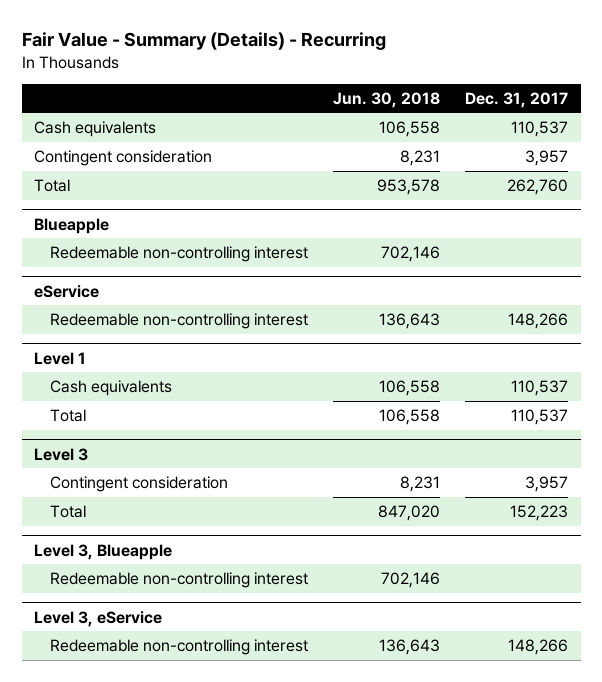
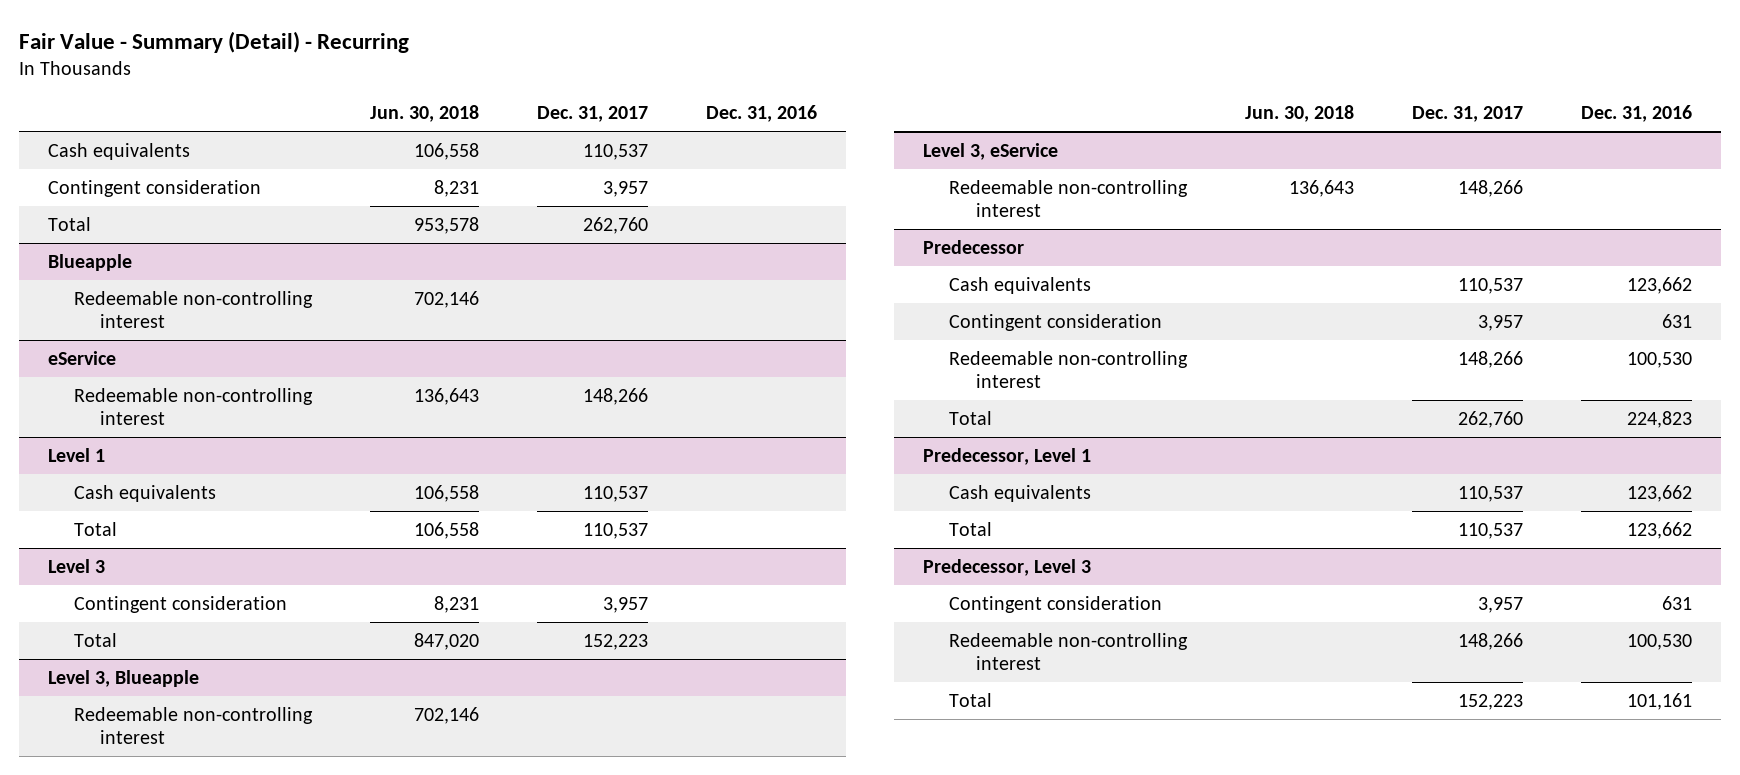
- Fair Value - Summary (Details) - Recurring
+ Fair Value - Summary (Detail) - Recurring
- | Jun. 30, 2018 | Dec. 31, 2017
+ | Jun. 30, 2018 | Dec. 31, 2017 | Dec. 31, 2016
+ Predecessor
+ Cash equivalents | | 110,537 | 123,662
+ Contingent consideration | | 3,957 | 631
+ Redeemable non-controlling interest | | 148,266 | 100,530
+ Total | | 262,760 | 224,823
+ Predecessor, Level 1
+ Cash equivalents | | 110,537 | 123,662
+ Total | | 110,537 | 123,662
+ Predecessor, Level 3
+ Contingent consideration | | 3,957 | 631
+ Redeemable non-controlling interest | | 148,266 | 100,530
+ Total | | 152,223 | 101,161

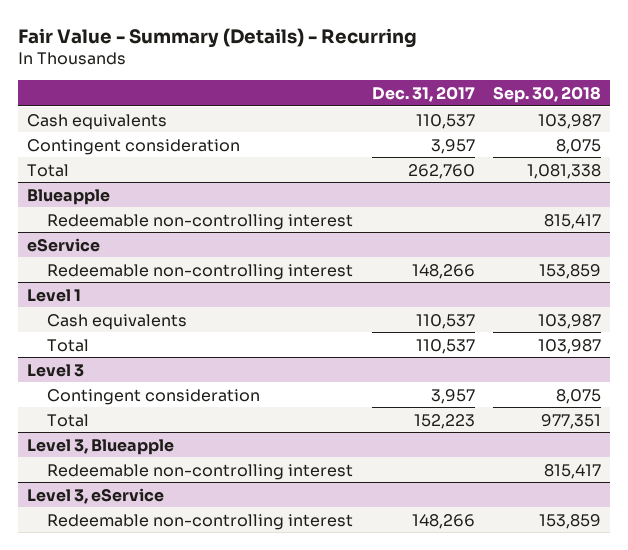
- Fair Value - Summary (Detail) - Recurring
+ Fair Value - Summary (Details) - Recurring
- | Jun. 30, 2018 | Dec. 31, 2017 | Dec. 31, 2016
+ | Dec. 31, 2017 | Sep. 30, 2018
- Predecessor
- Cash equivalents | | 110,537 | 123,662
- Contingent consideration | | 3,957 | 631
- Redeemable non-controlling interest | | 148,266 | 100,530
- Total | | 262,760 | 224,823
- Predecessor, Level 1
- Cash equivalents | | 110,537 | 123,662
- Total | | 110,537 | 123,662
- Predecessor, Level 3
- Contingent consideration | | 3,957 | 631
- Redeemable non-controlling interest | | 148,266 | 100,530
- Total | | 152,223 | 101,161

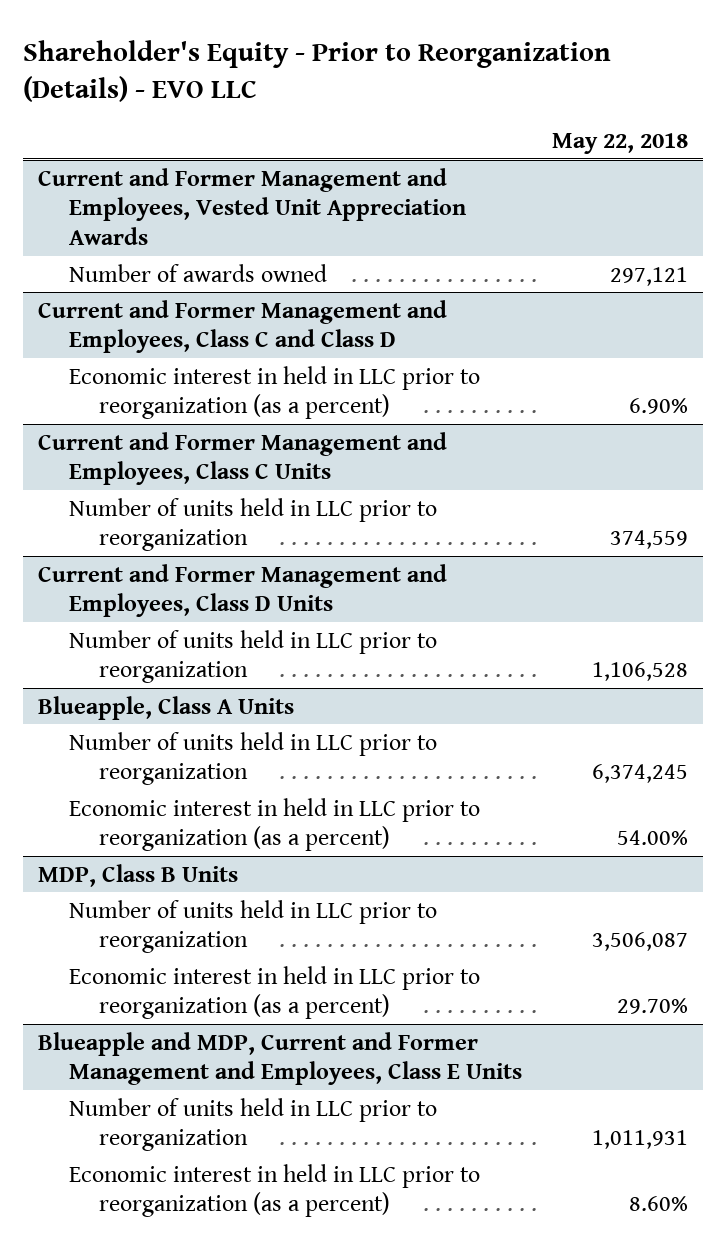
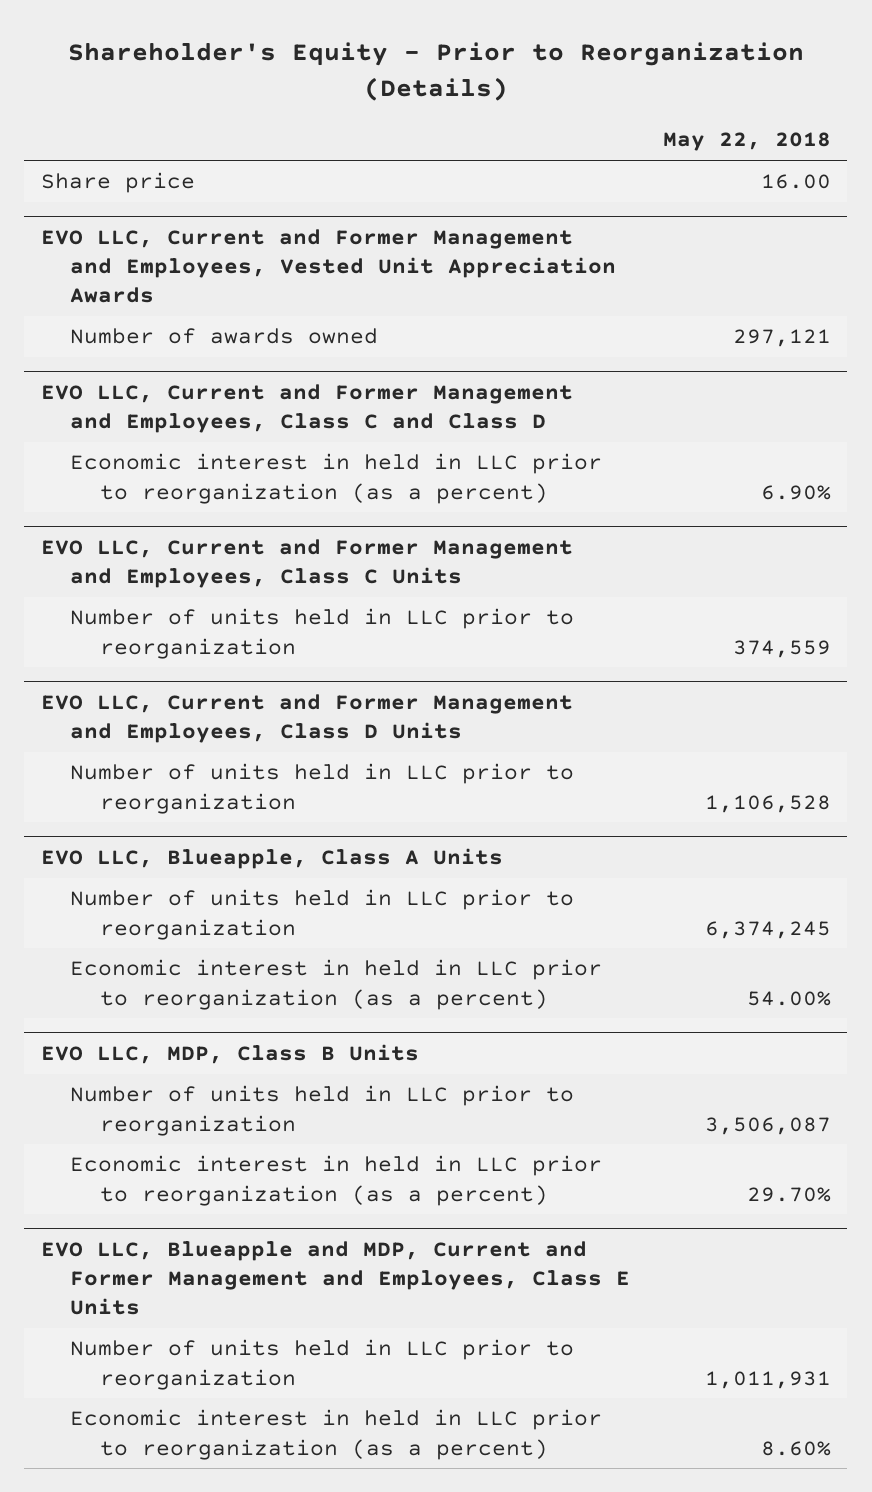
- Shareholder's Equity - Prior to Reorganization (Details) - EVO LLC
+ Shareholder's Equity - Prior to Reorganization (Details)
- Current and Former Management and Employees, Vested Unit Appreciation Awards
+ Share price | 16.00
+ EVO LLC, Current and Former Management and Employees, Vested Unit Appreciation Awards
- Current and Former Management and Employees, Class C and Class D
+ EVO LLC, Current and Former Management and Employees, Class C and Class D
- Current and Former Management and Employees, Class C Units
+ EVO LLC, Current and Former Management and Employees, Class C Units
- Current and Former Management and Employees, Class D Units
+ EVO LLC, Current and Former Management and Employees, Class D Units
- Blueapple, Class A Units
+ EVO LLC, Blueapple, Class A Units
- MDP, Class B Units
+ EVO LLC, MDP, Class B Units
- Blueapple and MDP, Current and Former Management and Employees, Class E Units
+ EVO LLC, Blueapple and MDP, Current and Former Management and Employees, Class E Units

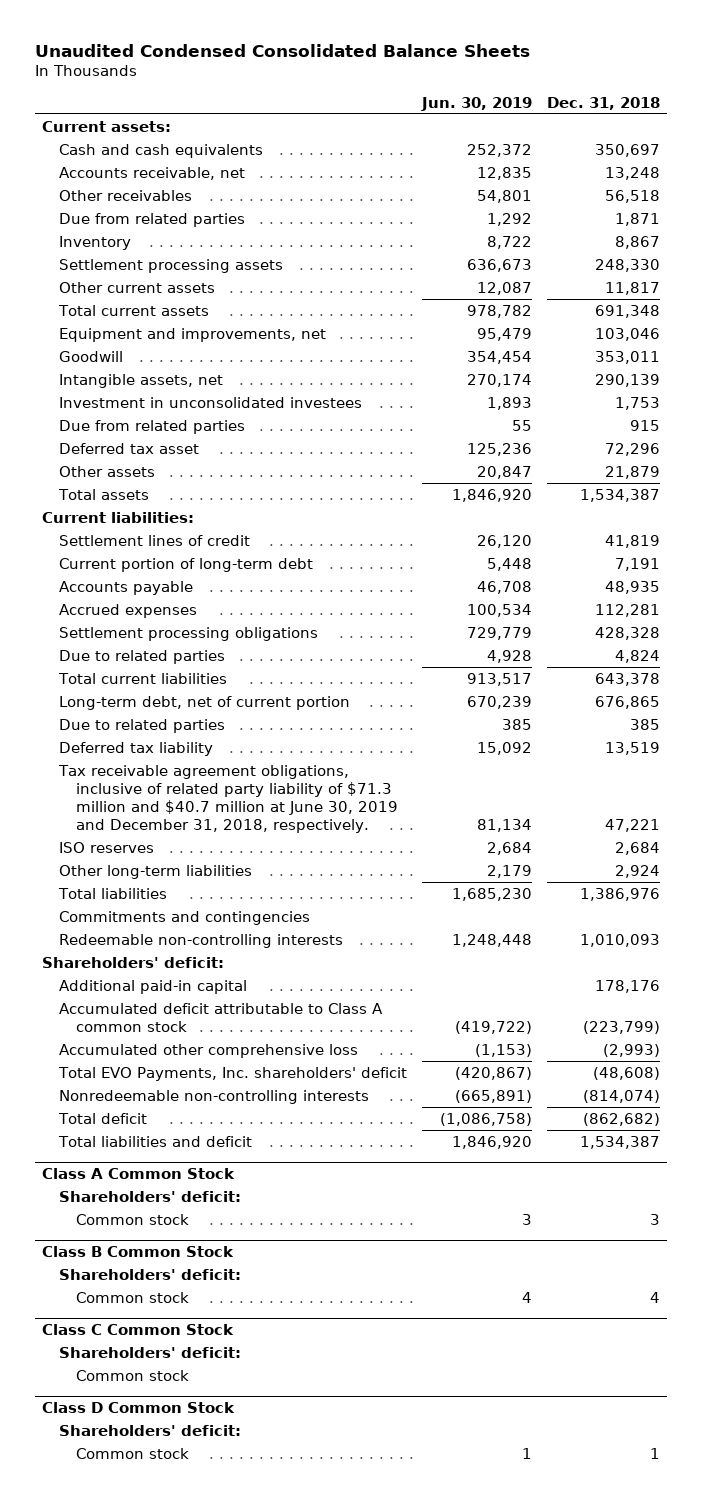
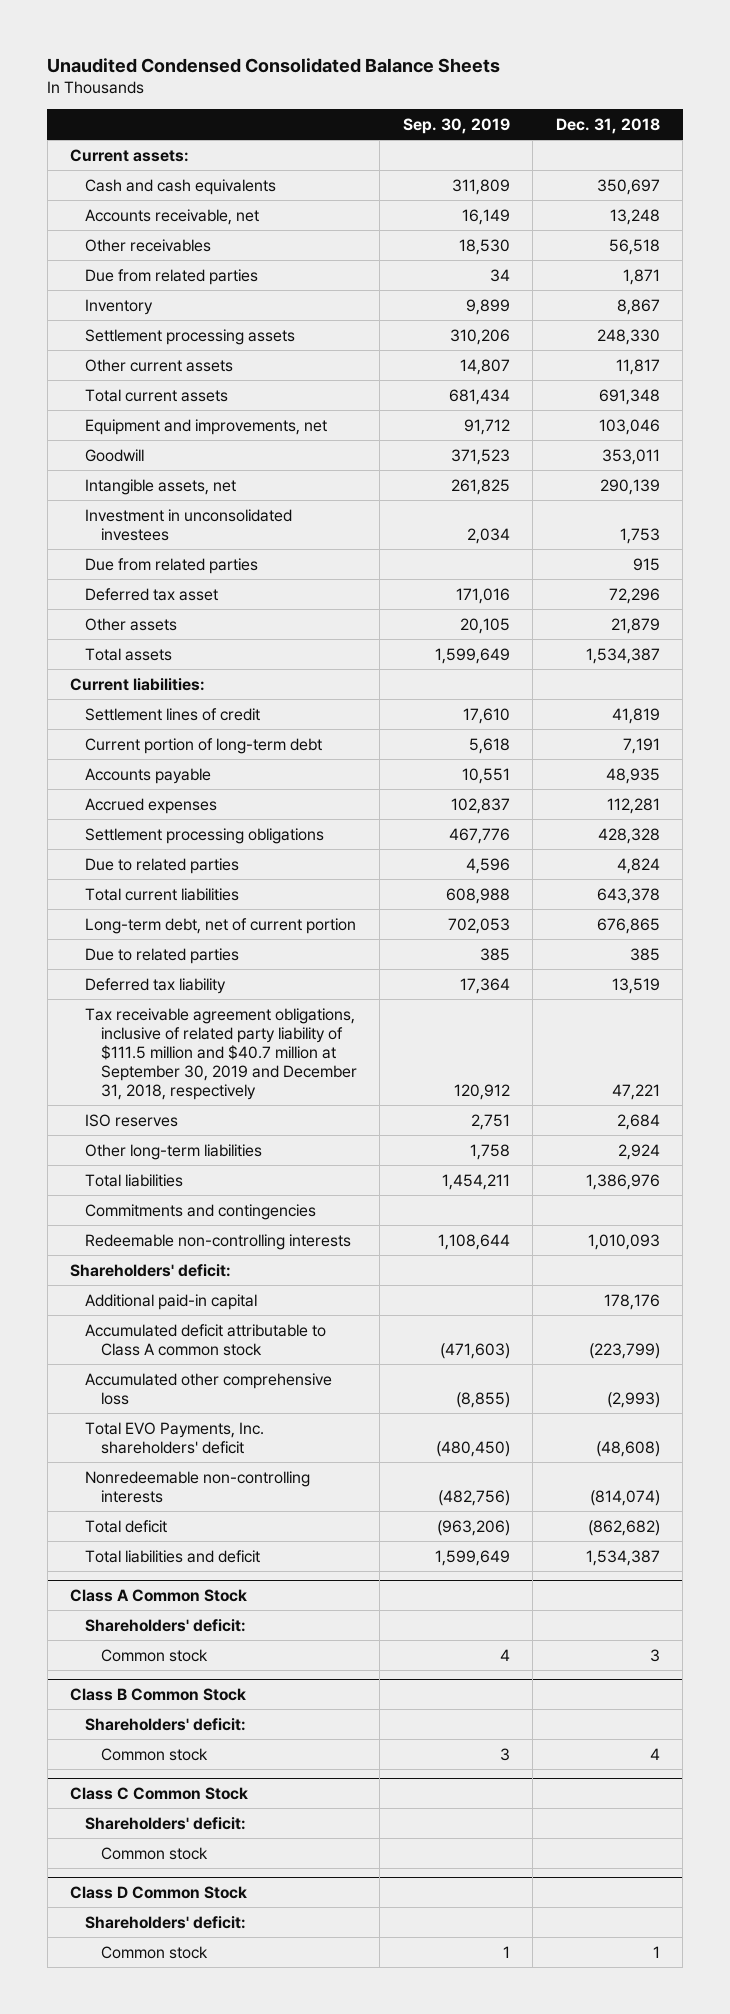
- | Jun. 30, 2019 | Dec. 31, 2018
+ | Sep. 30, 2019 | Dec. 31, 2018
- Tax receivable agreement obligations, inclusive of related party liability of $71.3 million and $40.7 million at June 30, 2019 and December 31, 2018, respectively. | 81,134 | 47,221
+ Tax receivable agreement obligations, inclusive of related party liability of $111.5 million and $40.7 million at September 30, 2019 and December 31, 2018, respectively | 120,912 | 47,221

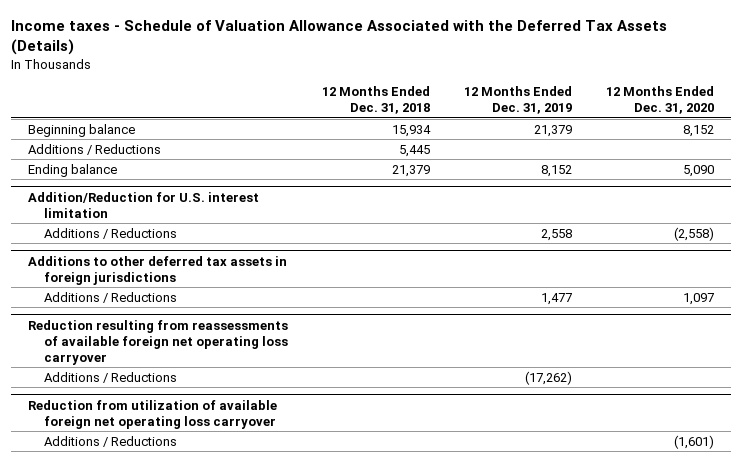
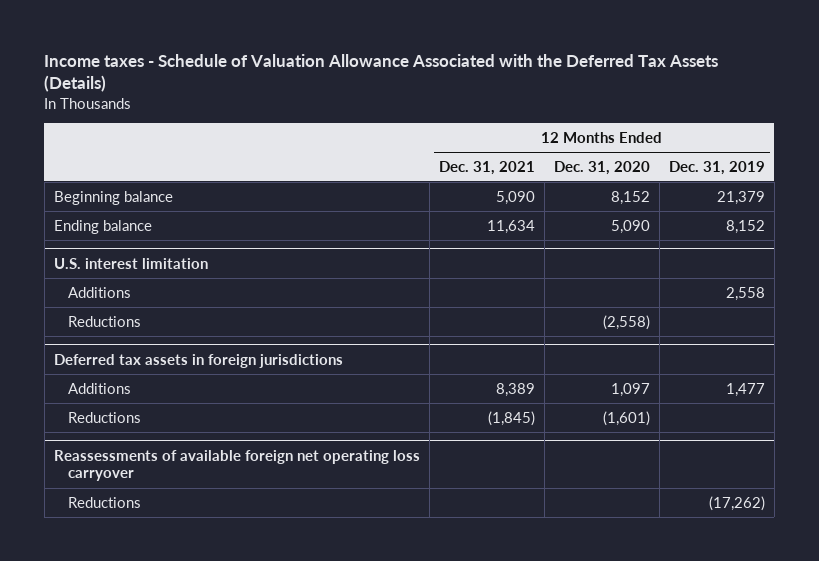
- | 12 Months Ended Dec. 31, 2018 | 12 Months Ended Dec. 31, 2019 | 12 Months Ended Dec. 31, 2020
+ | 12 Months Ended Dec. 31, 2021 | 12 Months Ended Dec. 31, 2020 | 12 Months Ended Dec. 31, 2019
- Additions / Reductions | 5,445 | |
- Addition/Reduction for U.S. interest limitation
- Additions / Reductions | | 2,558 | (2,558)
- Additions to other deferred tax assets in foreign jurisdictions
- Additions / Reductions | | 1,477 | 1,097
- Reduction resulting from reassessments of available foreign net operating loss carryover
- Additions / Reductions | | (17,262) |
- Reduction from utilization of available foreign net operating loss carryover
- Additions / Reductions | | | (1,601)
+ U.S. interest limitation
+ Additions | | | 2,558
+ Reductions | | (2,558) |
+ Deferred tax assets in foreign jurisdictions
+ Additions | 8,389 | 1,097 | 1,477
+ Reductions | (1,845) | (1,601) |
+ Reassessments of available foreign net operating loss carryover
+ Reductions | | | (17,262)

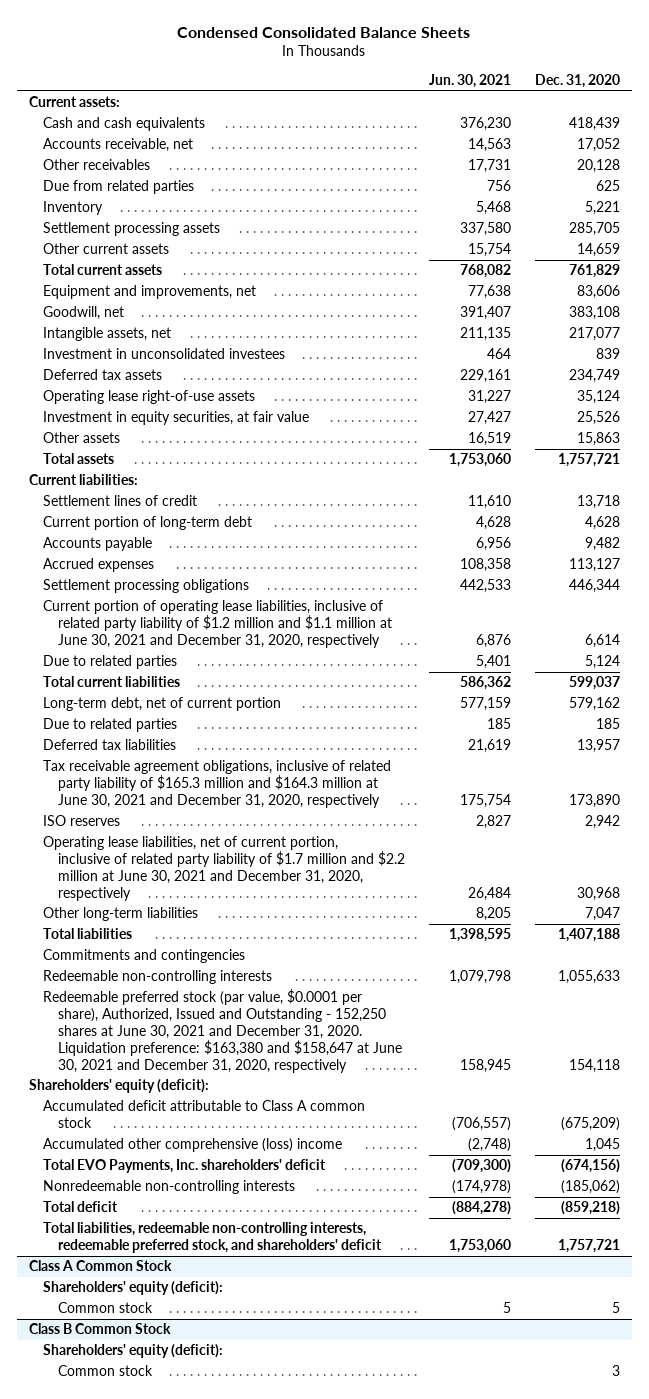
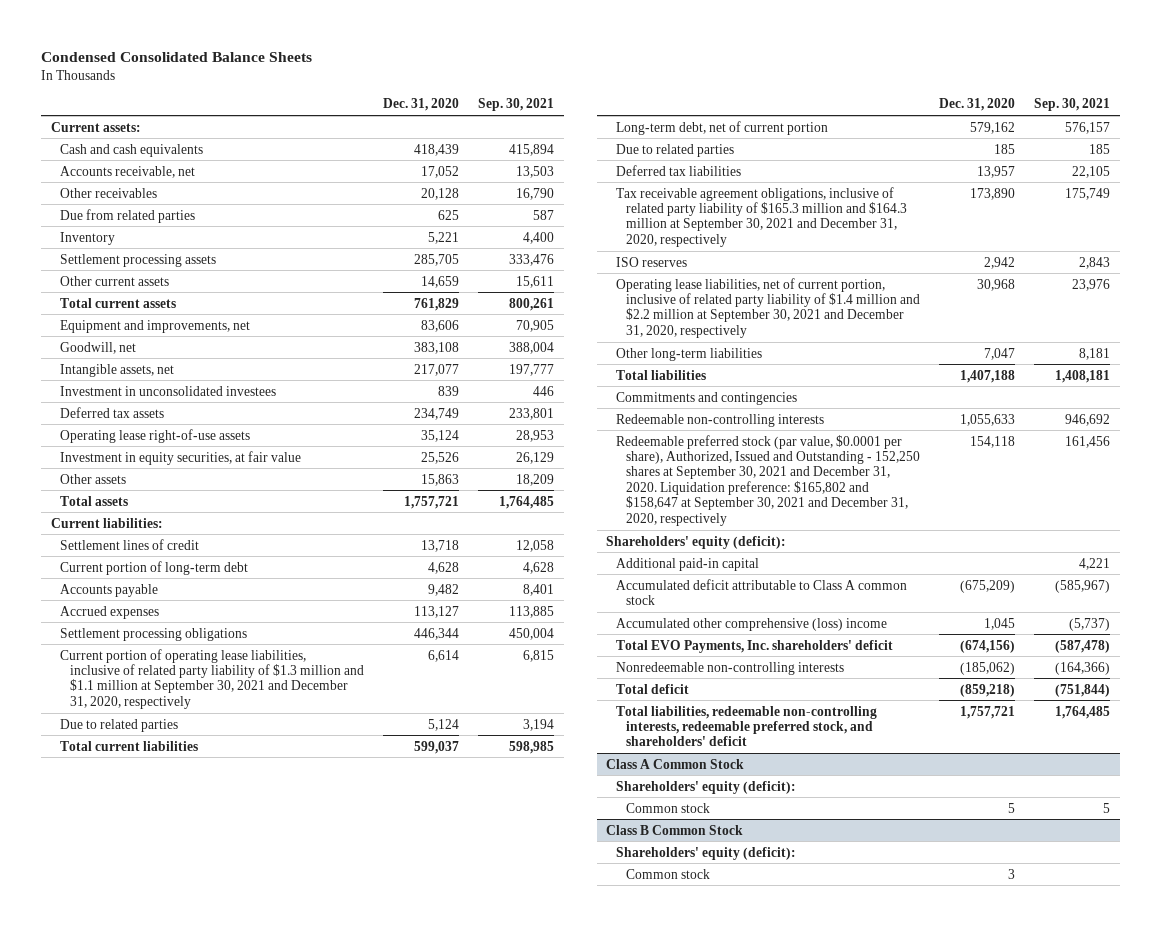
- | Jun. 30, 2021 | Dec. 31, 2020
+ | Dec. 31, 2020 | Sep. 30, 2021
- Current portion of operating lease liabilities, inclusive of related party liability of $1.2 million and $1.1 million at June 30, 2021 and December 31, 2020, respectively | 6,876 | 6,614
+ Current portion of operating lease liabilities, inclusive of related party liability of $1.3 million and $1.1 million at September 30, 2021 and December 31, 2020, respectively | 6,614 | 6,815
- Tax receivable agreement obligations, inclusive of related party liability of $165.3 million and $164.3 million at June 30, 2021 and December 31, 2020, respectively | 175,754 | 173,890
+ Tax receivable agreement obligations, inclusive of related party liability of $165.3 million and $164.3 million at September 30, 2021 and December 31, 2020, respectively | 173,890 | 175,749
- Operating lease liabilities, net of current portion, inclusive of related party liability of $1.7 million and $2.2 million at June 30, 2021 and December 31, 2020, respectively | 26,484 | 30,968
+ Operating lease liabilities, net of current portion, inclusive of related party liability of $1.4 million and $2.2 million at September 30, 2021 and December 31, 2020, respectively | 30,968 | 23,976
- Redeemable preferred stock (par value, $0.0001 per share), Authorized, Issued and Outstanding - 152,250 shares at June 30, 2021 and December 31, 2020. Liquidation preference: $163,380 and $158,647 at June 30, 2021 and December 31, 2020, respectively | 158,945 | 154,118
+ Redeemable preferred stock (par value, $0.0001 per share), Authorized, Issued and Outstanding - 152,250 shares at September 30, 2021 and December 31, 2020. Liquidation preference: $165,802 and $158,647 at September 30, 2021 and December 31, 2020, respectively | 154,118 | 161,456
+ Additional paid-in capital | | 4,221

